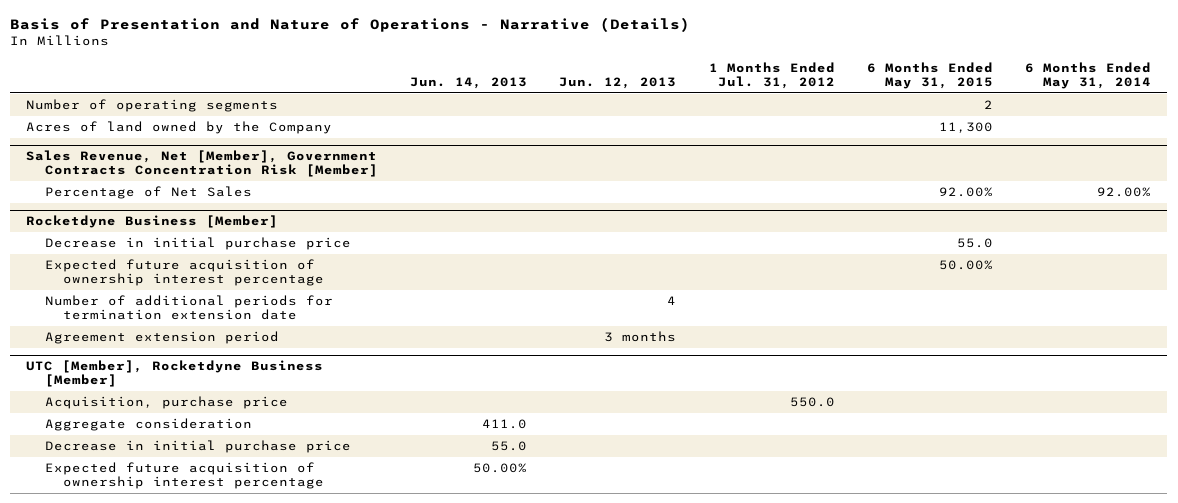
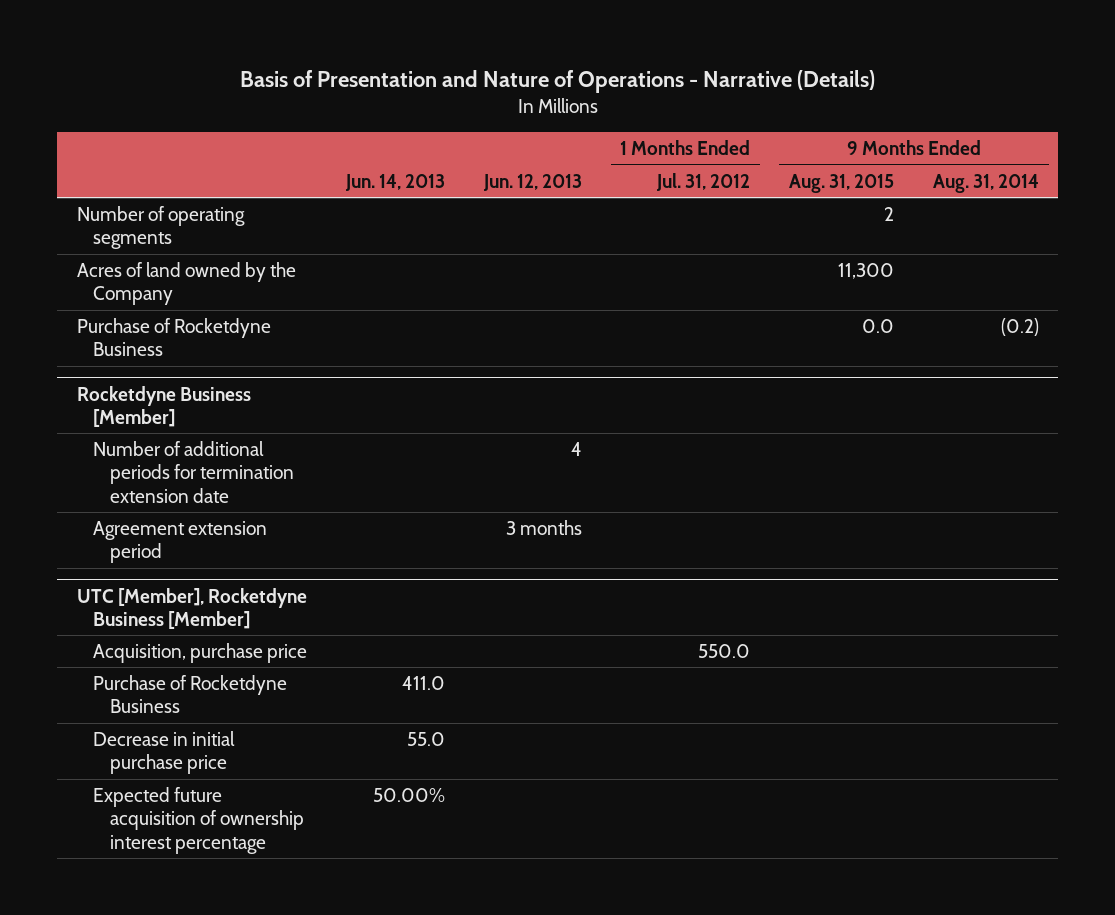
- | Jun. 14, 2013 | Jun. 12, 2013 | 1 Months Ended Jul. 31, 2012 | 6 Months Ended May 31, 2015 | 6 Months Ended May 31, 2014
+ | Jun. 14, 2013 | Jun. 12, 2013 | 1 Months Ended Jul. 31, 2012 | 9 Months Ended Aug. 31, 2015 | 9 Months Ended Aug. 31, 2014
- Sales Revenue, Net [Member], Government Contracts Concentration Risk [Member]
- Percentage of Net Sales | | | | 92.00% | 92.00%
+ Purchase of Rocketdyne Business | | | | 0.0 | (0.2)
@ Rocketdyne Business [Member]
- Decrease in initial purchase price | | | | 55.0 |
- Expected future acquisition of ownership interest percentage | | | | 50.00% |
@ UTC [Member], Rocketdyne Business [Member]
- Aggregate consideration | 411.0 | | | |
+ Purchase of Rocketdyne Business | 411.0 | | | |

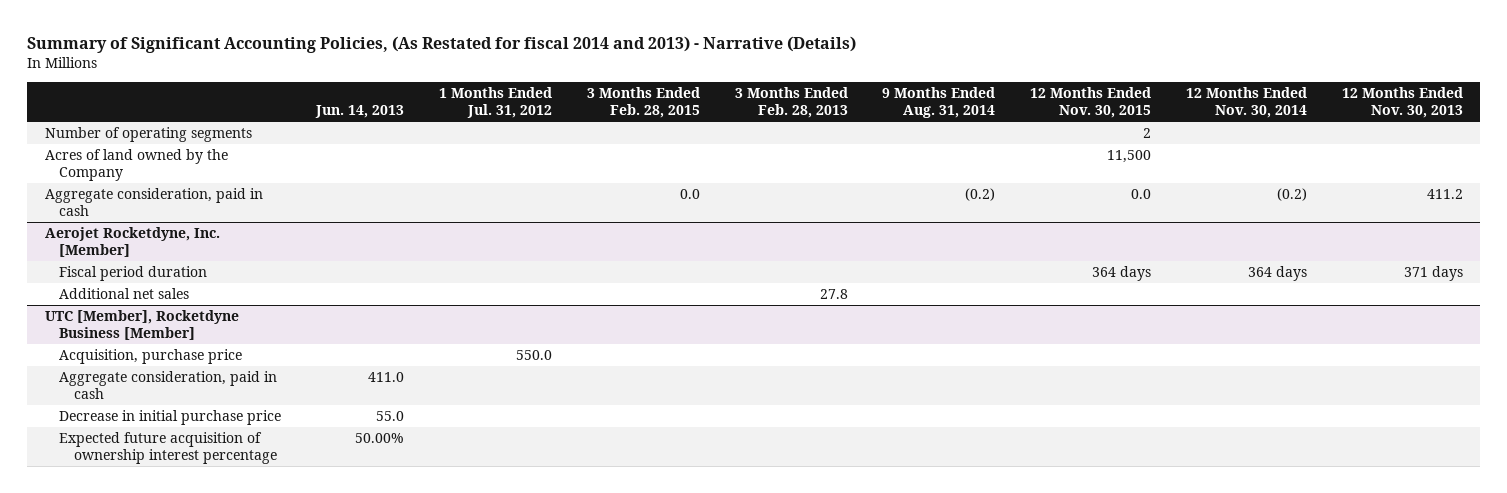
- Basis of Presentation and Nature of Operations - Narrative (Details)
+ Summary of Significant Accounting Policies, (As Restated for fiscal 2014 and 2013) - Narrative (Details)
- | Jun. 14, 2013 | Jun. 12, 2013 | 1 Months Ended Jul. 31, 2012 | 9 Months Ended Aug. 31, 2015 | 9 Months Ended Aug. 31, 2014
+ | Jun. 14, 2013 | 1 Months Ended Jul. 31, 2012 | 3 Months Ended Feb. 28, 2015 | 3 Months Ended Feb. 28, 2013 | 9 Months Ended Aug. 31, 2014 | 12 Months Ended Nov. 30, 2015 | 12 Months Ended Nov. 30, 2014 | 12 Months Ended Nov. 30, 2013
- Purchase of Rocketdyne Business | | | | 0.0 | (0.2)
- Rocketdyne Business [Member]
- Number of additional periods for termination extension date | | 4 | | |
- Agreement extension period | | 3 months | | |
+ Aggregate consideration, paid in cash | | | 0.0 | | (0.2) | 0.0 | (0.2) | 411.2
+ Aerojet Rocketdyne, Inc. [Member]
+ Fiscal period duration | | | | | | 364 days | 364 days | 371 days
+ Additional net sales | | | | 27.8 | | | |
@ UTC [Member], Rocketdyne Business [Member]
- Purchase of Rocketdyne Business | 411.0 | | | |
+ Aggregate consideration, paid in cash | 411.0 | | | | | | |

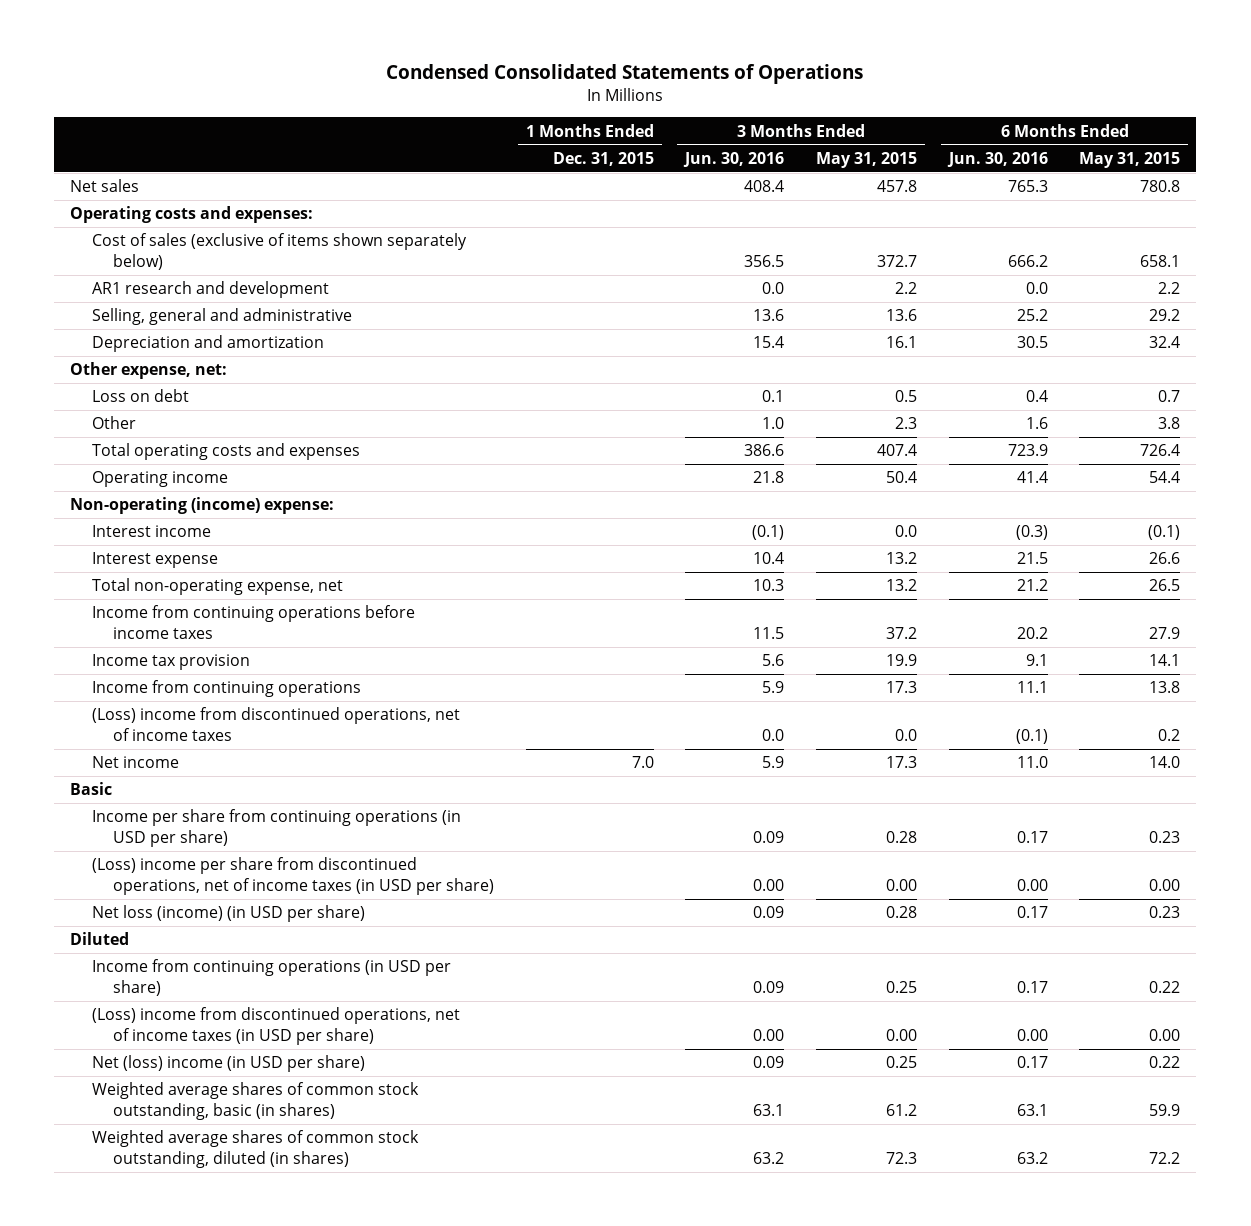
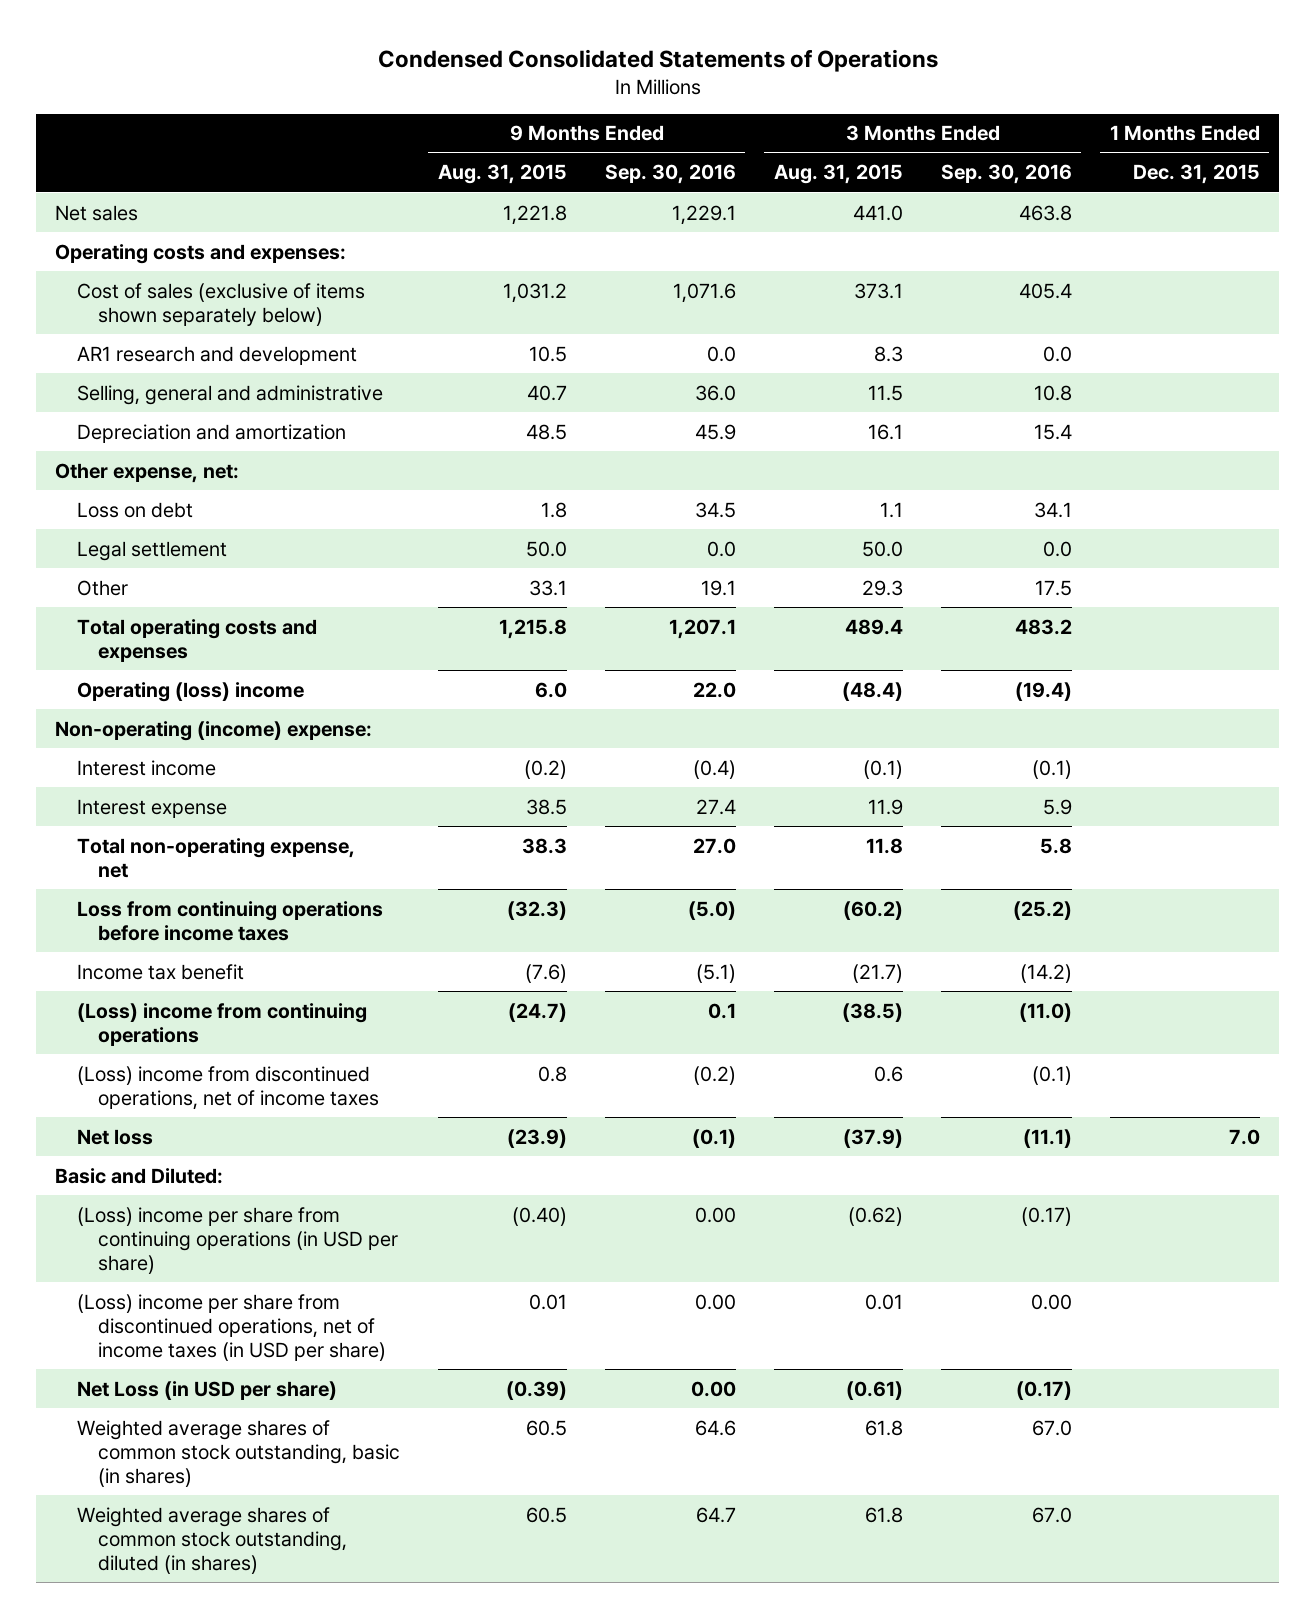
- | 1 Months Ended Dec. 31, 2015 | 3 Months Ended Jun. 30, 2016 | 3 Months Ended May 31, 2015 | 6 Months Ended Jun. 30, 2016 | 6 Months Ended May 31, 2015
+ | 9 Months Ended Aug. 31, 2015 | 9 Months Ended Sep. 30, 2016 | 3 Months Ended Aug. 31, 2015 | 3 Months Ended Sep. 30, 2016 | 1 Months Ended Dec. 31, 2015
+ Legal settlement | 50.0 | 0.0 | 50.0 | 0.0 |
- Operating income | | 21.8 | 50.4 | 41.4 | 54.4
+ Operating (loss) income | 6.0 | 22.0 | (48.4) | (19.4) |
- Income from continuing operations before income taxes | | 11.5 | 37.2 | 20.2 | 27.9
- Income tax provision | | 5.6 | 19.9 | 9.1 | 14.1
- Income from continuing operations | | 5.9 | 17.3 | 11.1 | 13.8
+ Loss from continuing operations before income taxes | (32.3) | (5.0) | (60.2) | (25.2) |
+ Income tax benefit | (7.6) | (5.1) | (21.7) | (14.2) |
+ (Loss) income from continuing operations | (24.7) | 0.1 | (38.5) | (11.0) |
- Net income | 7.0 | 5.9 | 17.3 | 11.0 | 14.0
- Basic
- Income per share from continuing operations (in USD per share) | | 0.09 | 0.28 | 0.17 | 0.23
+ Net loss | (23.9) | (0.1) | (37.9) | (11.1) | 7.0
+ Basic and Diluted:
+ (Loss) income per share from continuing operations (in USD per share) | (0.40) | 0.00 | (0.62) | (0.17) |
- Net loss (income) (in USD per share) | | 0.09 | 0.28 | 0.17 | 0.23
- Diluted
- Income from continuing operations (in USD per share) | | 0.09 | 0.25 | 0.17 | 0.22
- (Loss) income from discontinued operations, net of income taxes (in USD per share) | | 0.00 | 0.00 | 0.00 | 0.00
- Net (loss) income (in USD per share) | | 0.09 | 0.25 | 0.17 | 0.22
+ Net Loss (in USD per share) | (0.39) | 0.00 | (0.61) | (0.17) |

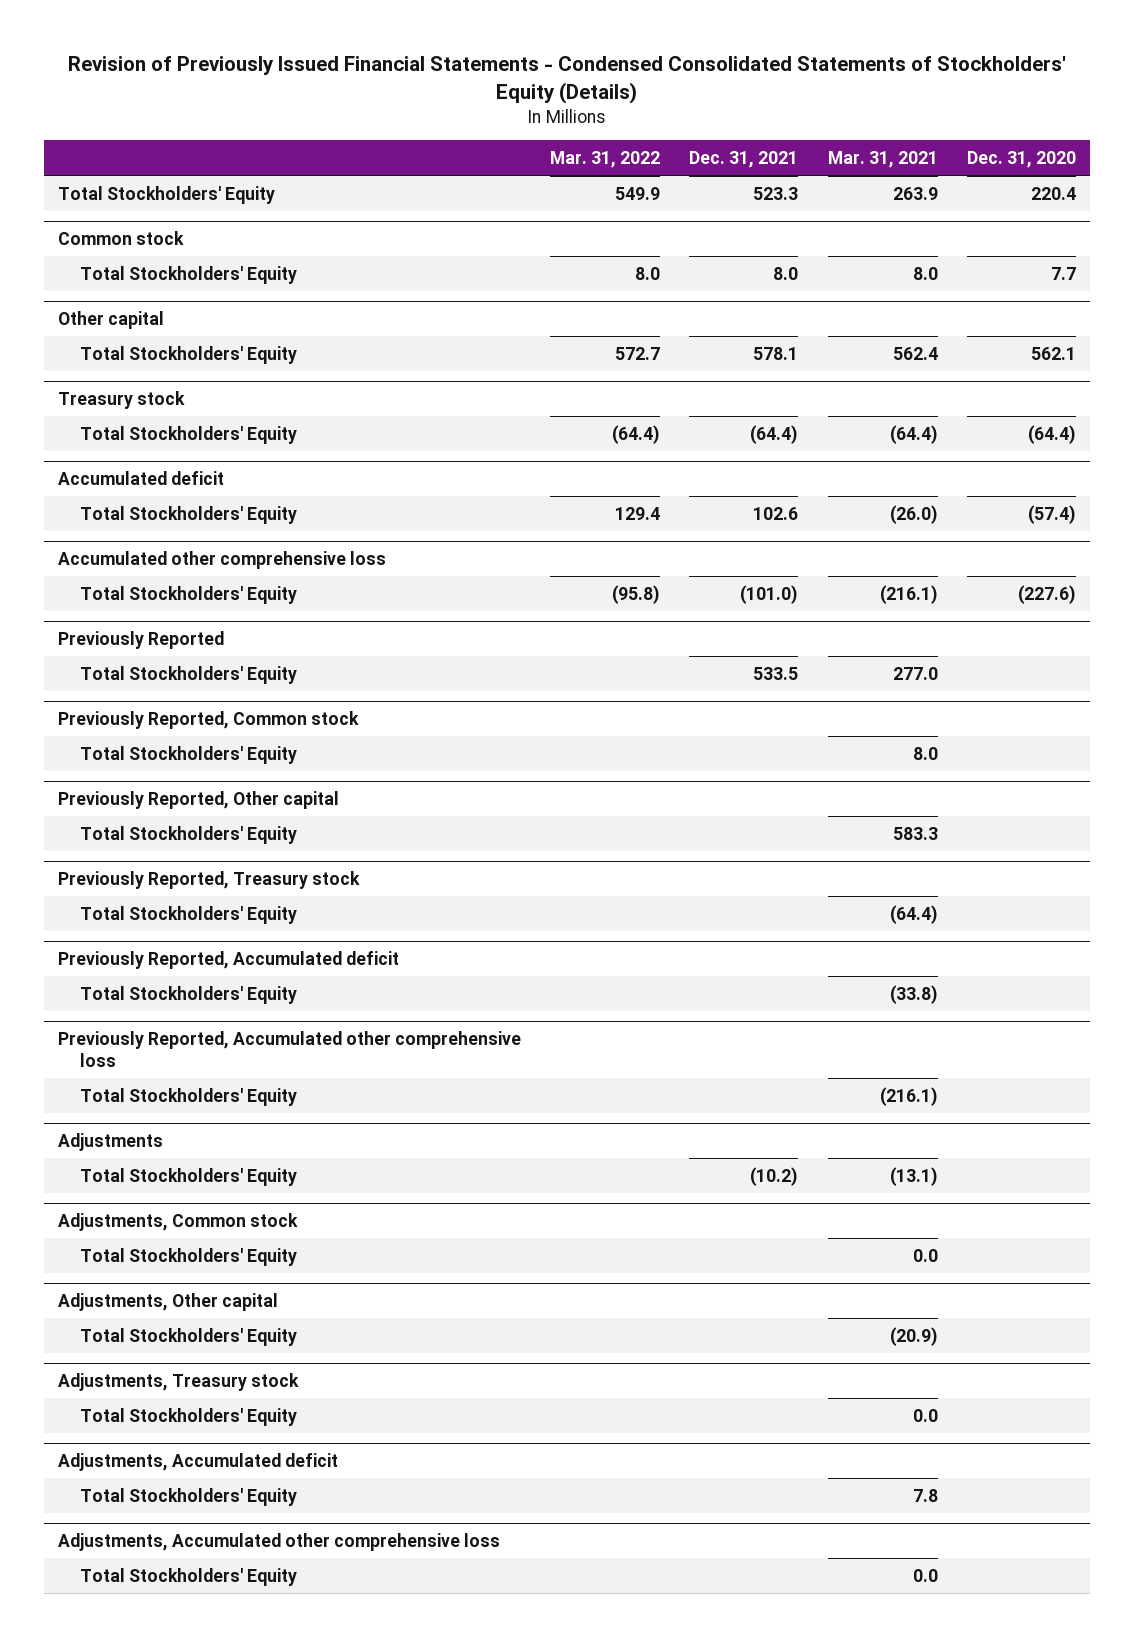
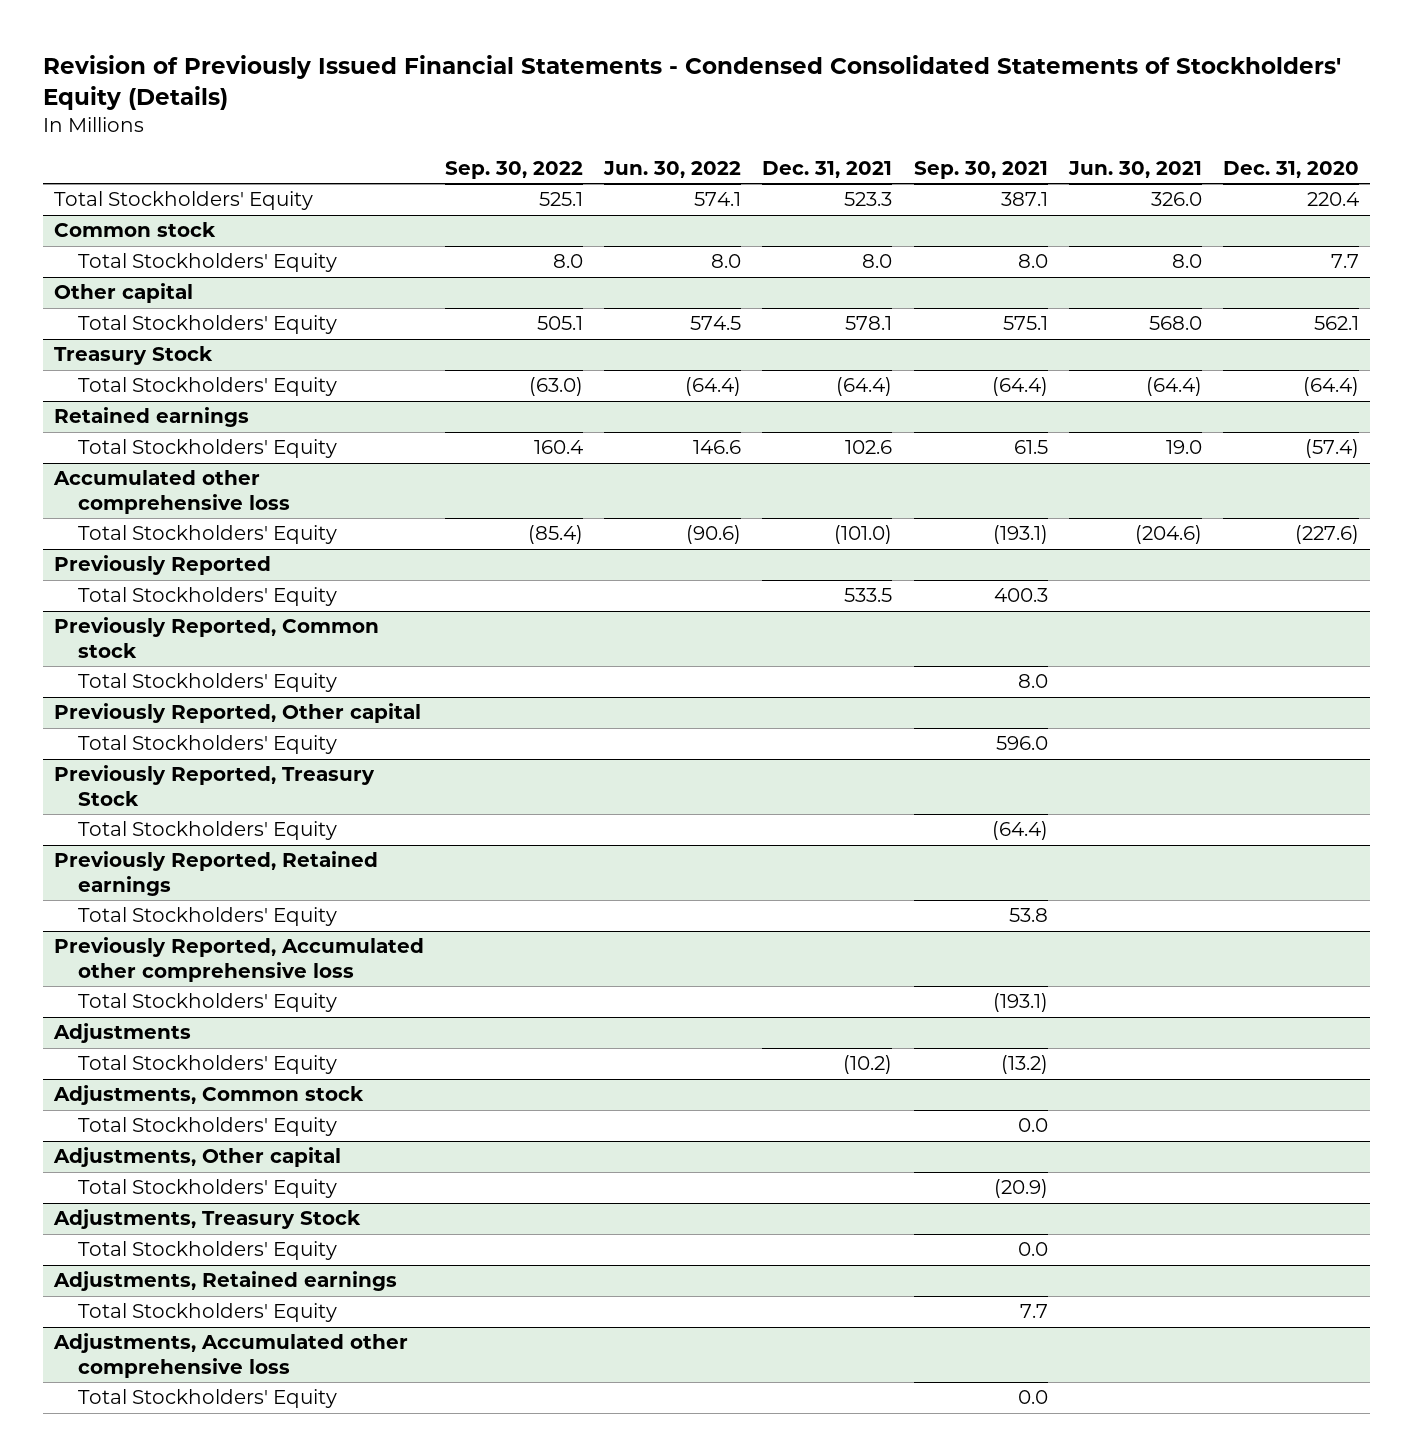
- | Mar. 31, 2022 | Dec. 31, 2021 | Mar. 31, 2021 | Dec. 31, 2020
+ | Sep. 30, 2022 | Jun. 30, 2022 | Dec. 31, 2021 | Sep. 30, 2021 | Jun. 30, 2021 | Dec. 31, 2020
- Treasury stock
+ Treasury Stock
- Accumulated deficit
+ Retained earnings
- Previously Reported, Treasury stock
+ Previously Reported, Treasury Stock
- Previously Reported, Accumulated deficit
- Total Stockholders' Equity | | | (33.8) |
+ Previously Reported, Retained earnings
+ Total Stockholders' Equity | | | | 53.8 | |
- Adjustments, Treasury stock
+ Adjustments, Treasury Stock
- Adjustments, Accumulated deficit
- Total Stockholders' Equity | | | 7.8 |
+ Adjustments, Retained earnings
+ Total Stockholders' Equity | | | | 7.7 | |

